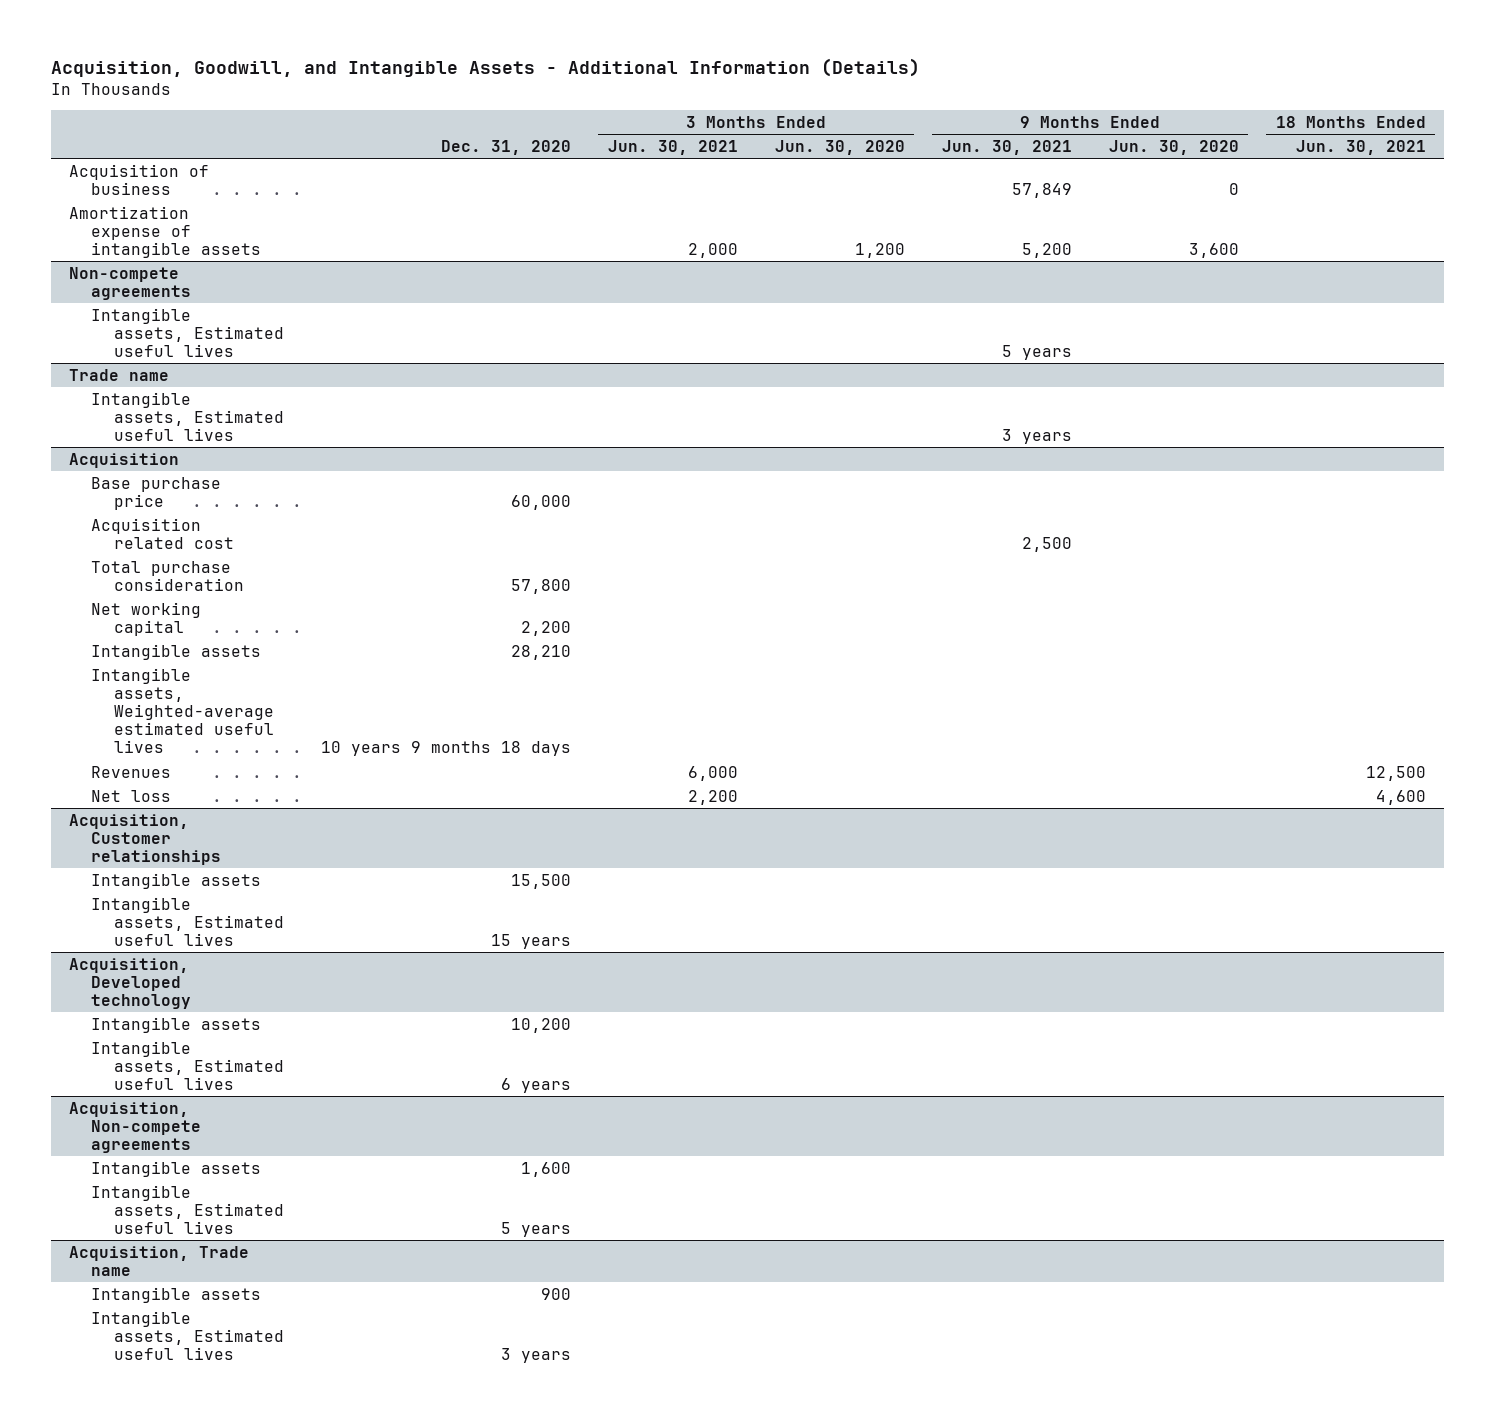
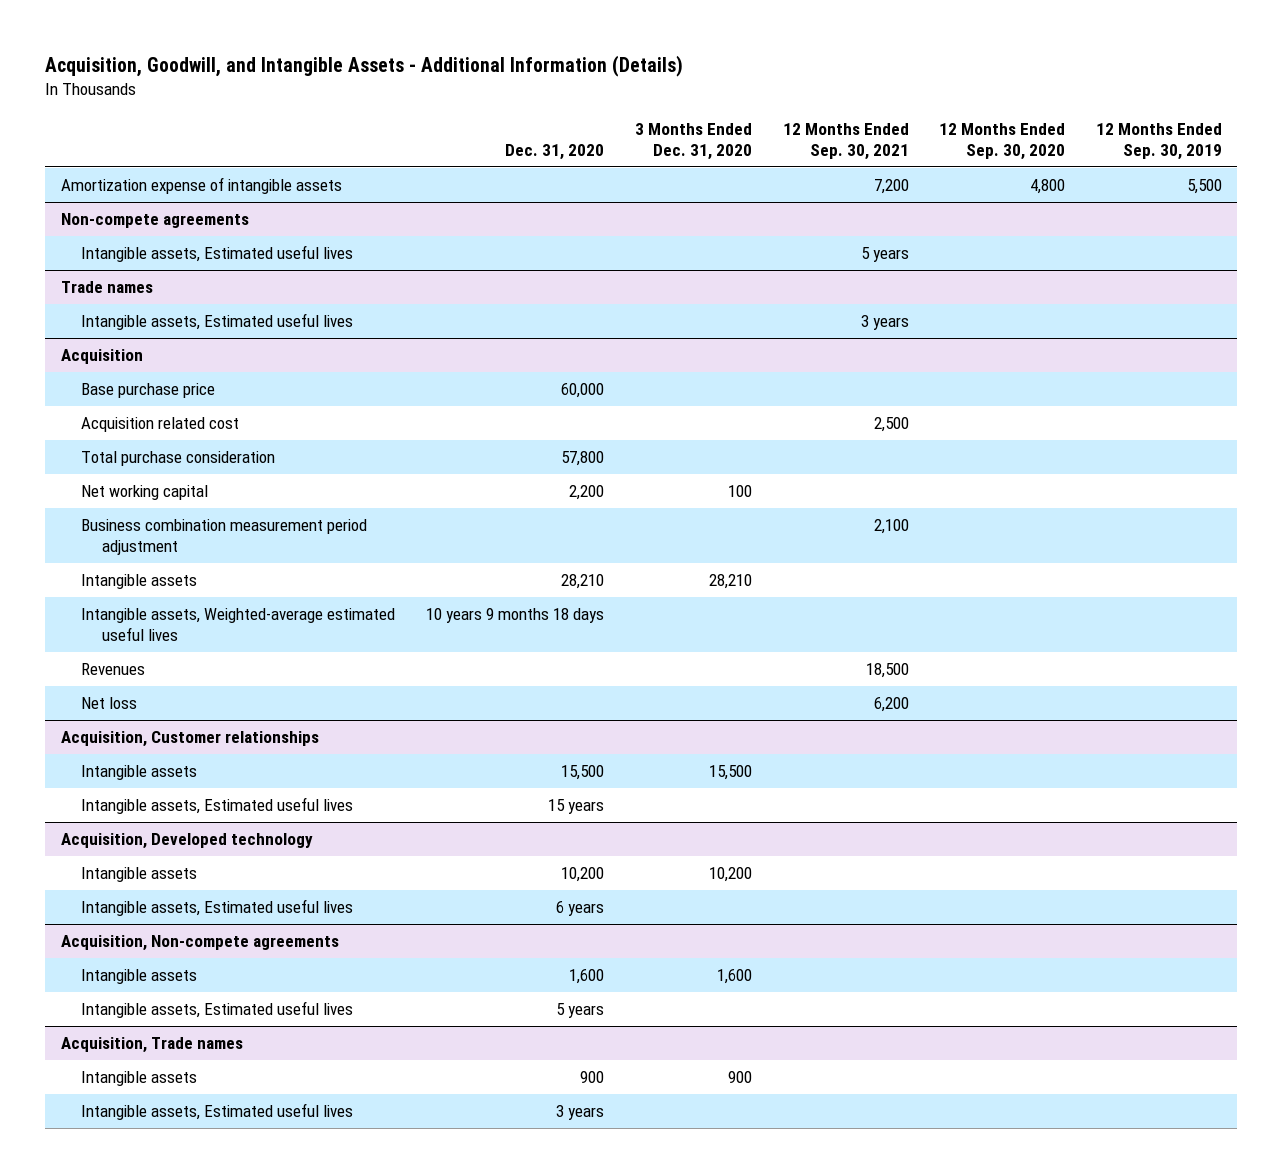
- | Dec. 31, 2020 | 3 Months Ended Jun. 30, 2021 | 3 Months Ended Jun. 30, 2020 | 9 Months Ended Jun. 30, 2021 | 9 Months Ended Jun. 30, 2020 | 18 Months Ended Jun. 30, 2021
+ | Dec. 31, 2020 | 3 Months Ended Dec. 31, 2020 | 12 Months Ended Sep. 30, 2021 | 12 Months Ended Sep. 30, 2020 | 12 Months Ended Sep. 30, 2019
- Acquisition of business | | | | 57,849 | 0 |
- Trade name
+ Trade names
@ Acquisition
+ Business combination measurement period adjustment | | | 2,100 | |
- Acquisition, Trade name
+ Acquisition, Trade names

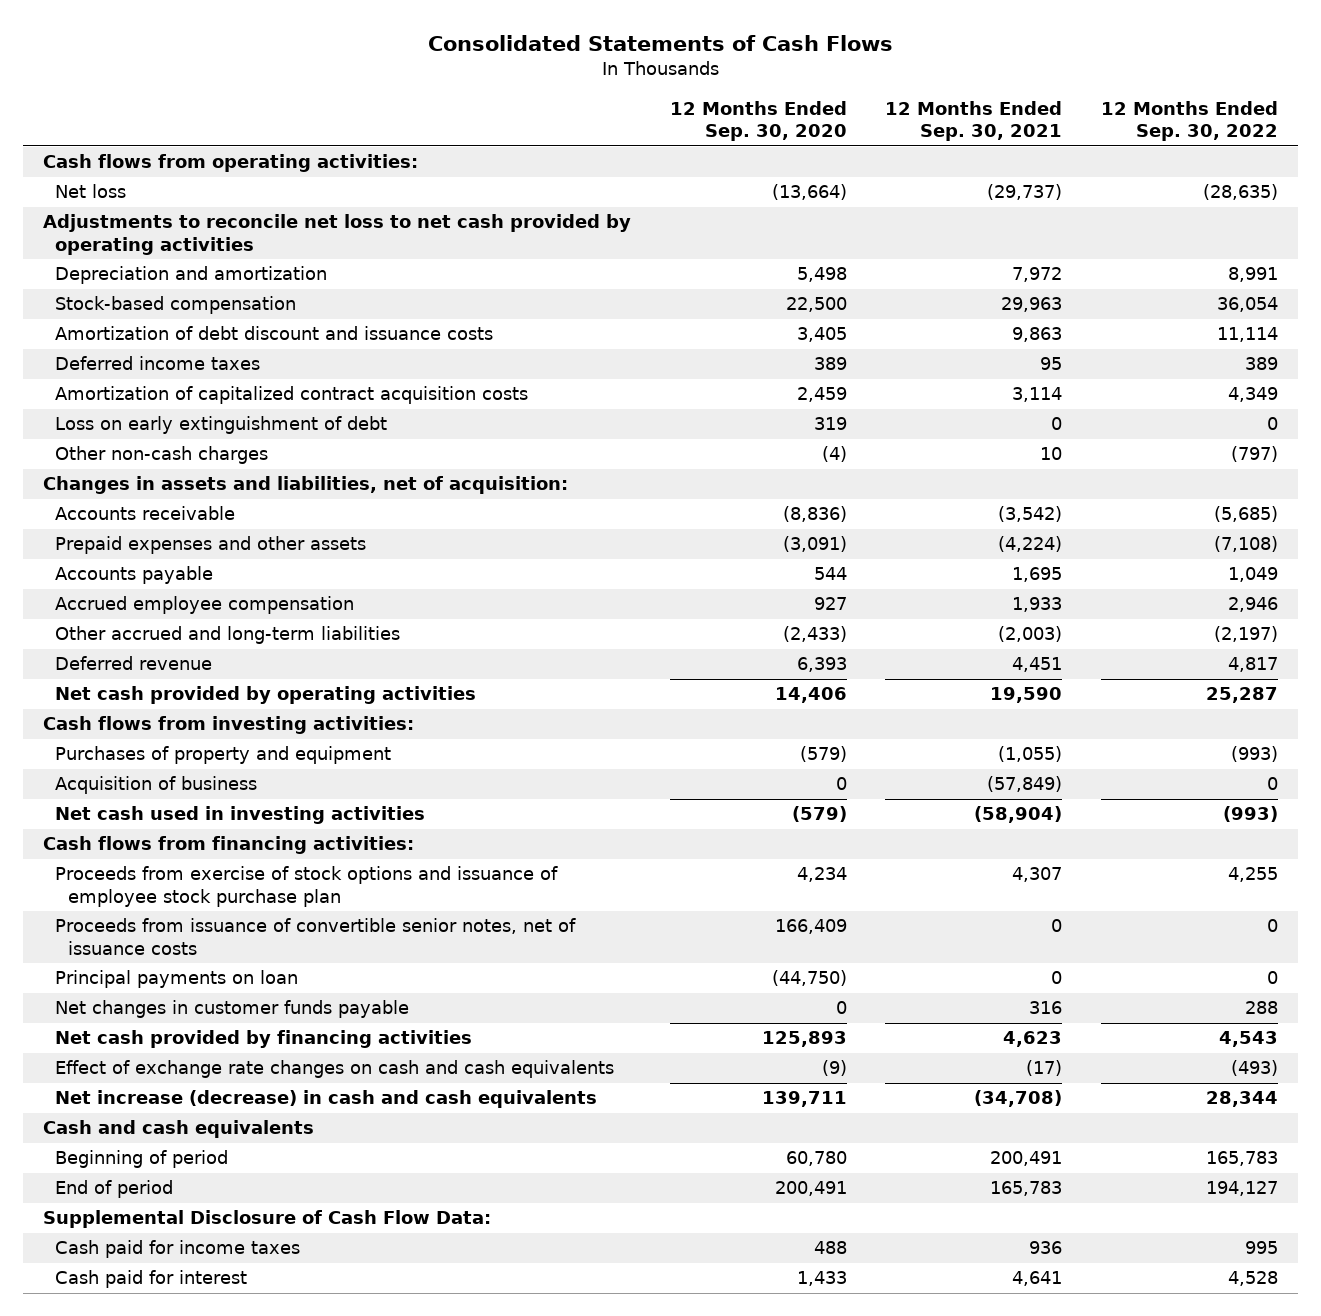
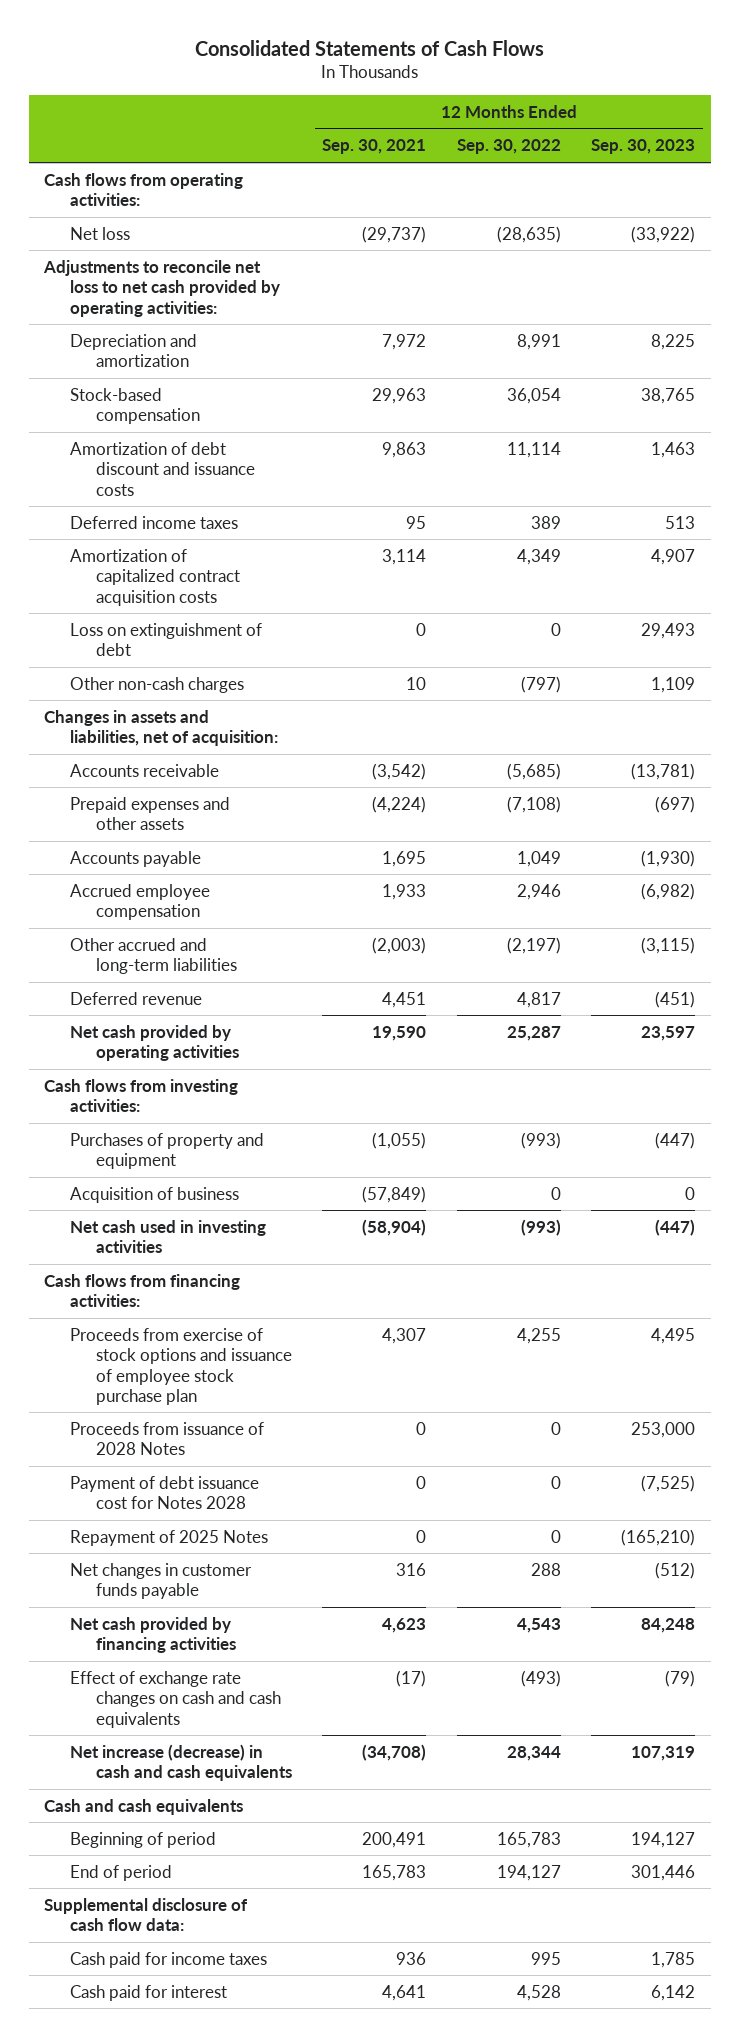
- | 12 Months Ended Sep. 30, 2020 | 12 Months Ended Sep. 30, 2021 | 12 Months Ended Sep. 30, 2022
+ | 12 Months Ended Sep. 30, 2021 | 12 Months Ended Sep. 30, 2022 | 12 Months Ended Sep. 30, 2023
- Adjustments to reconcile net loss to net cash provided by operating activities
+ Adjustments to reconcile net loss to net cash provided by operating activities:
- Loss on early extinguishment of debt | 319 | 0 | 0
+ Loss on extinguishment of debt | 0 | 0 | 29,493
- Proceeds from issuance of convertible senior notes, net of issuance costs | 166,409 | 0 | 0
- Principal payments on loan | (44,750) | 0 | 0
+ Proceeds from issuance of 2028 Notes | 0 | 0 | 253,000
+ Payment of debt issuance cost for Notes 2028 | 0 | 0 | (7,525)
+ Repayment of 2025 Notes | 0 | 0 | (165,210)
- Supplemental Disclosure of Cash Flow Data:
+ Supplemental disclosure of cash flow data:

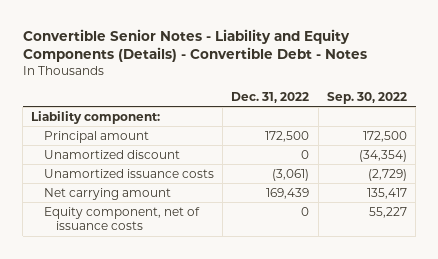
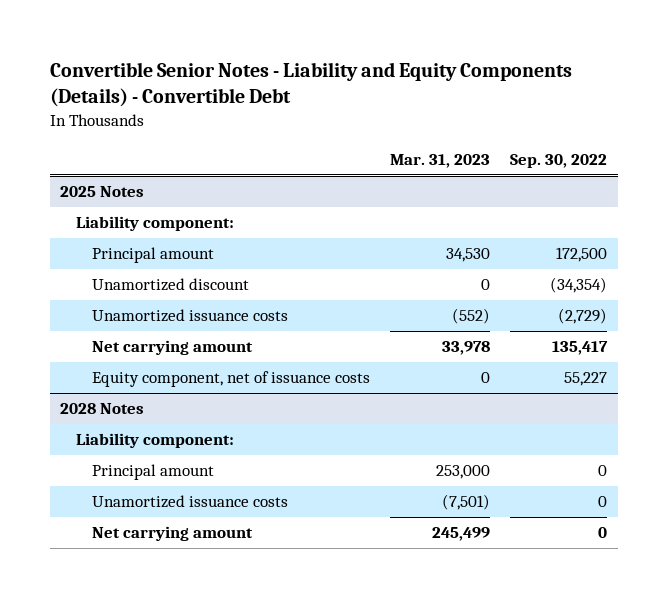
- Convertible Senior Notes - Liability and Equity Components (Details) - Convertible Debt - Notes
+ Convertible Senior Notes - Liability and Equity Components (Details) - Convertible Debt
- | Dec. 31, 2022 | Sep. 30, 2022
+ | Mar. 31, 2023 | Sep. 30, 2022
+ 2025 Notes
+ 2028 Notes
+ Liability component:
+ Principal amount | 253,000 | 0
+ Unamortized issuance costs | (7,501) | 0
+ Net carrying amount | 245,499 | 0

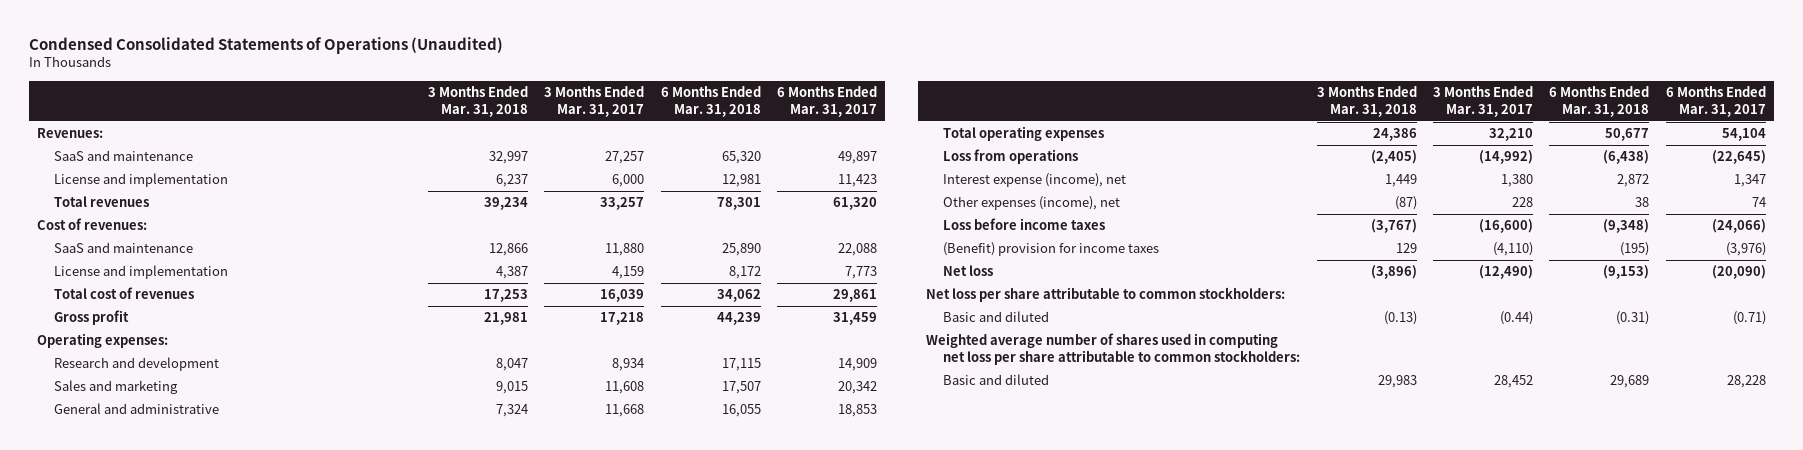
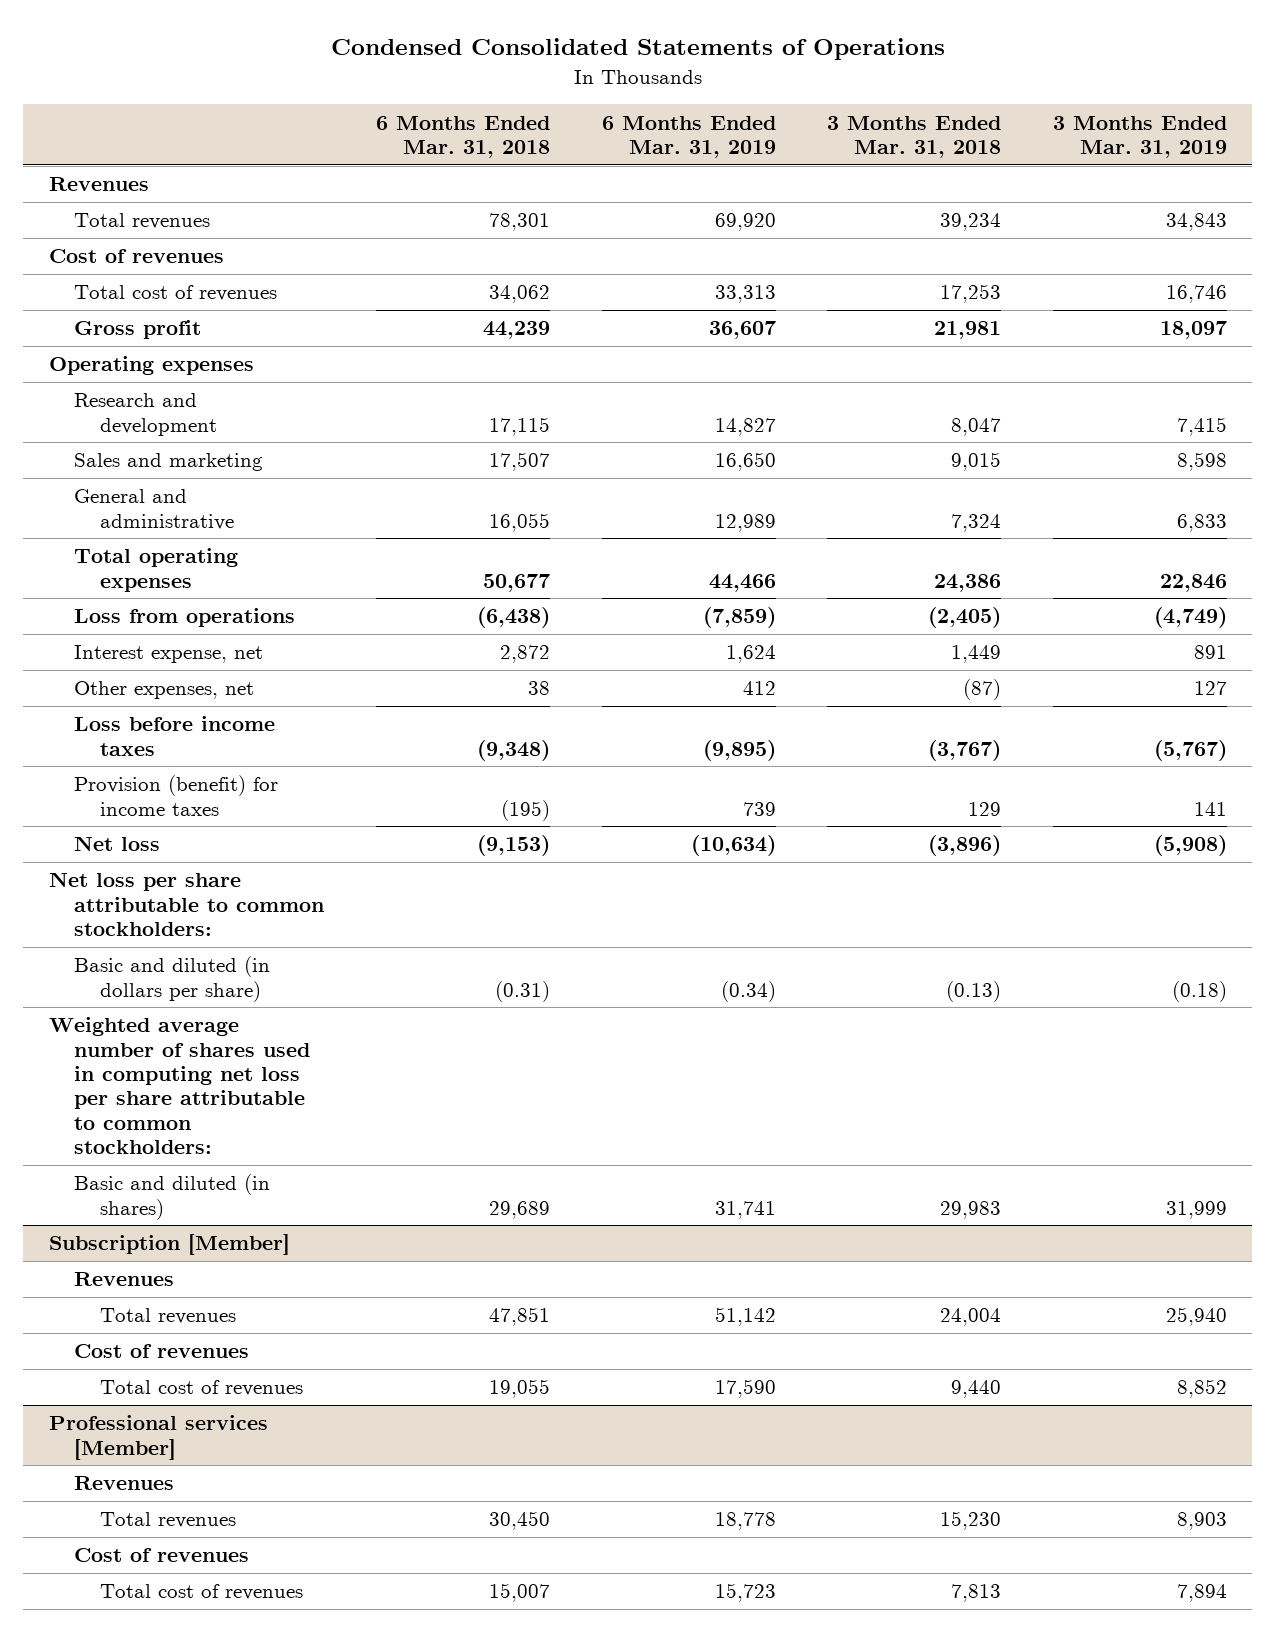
- Condensed Consolidated Statements of Operations (Unaudited)
+ Condensed Consolidated Statements of Operations
- | 3 Months Ended Mar. 31, 2018 | 3 Months Ended Mar. 31, 2017 | 6 Months Ended Mar. 31, 2018 | 6 Months Ended Mar. 31, 2017
+ | 6 Months Ended Mar. 31, 2018 | 6 Months Ended Mar. 31, 2019 | 3 Months Ended Mar. 31, 2018 | 3 Months Ended Mar. 31, 2019
- Revenues:
- SaaS and maintenance | 32,997 | 27,257 | 65,320 | 49,897
- License and implementation | 6,237 | 6,000 | 12,981 | 11,423
+ Revenues
- Cost of revenues:
- SaaS and maintenance | 12,866 | 11,880 | 25,890 | 22,088
- License and implementation | 4,387 | 4,159 | 8,172 | 7,773
+ Cost of revenues
- Operating expenses:
+ Operating expenses
- Interest expense (income), net | 1,449 | 1,380 | 2,872 | 1,347
- Other expenses (income), net | (87) | 228 | 38 | 74
+ Interest expense, net | 2,872 | 1,624 | 1,449 | 891
+ Other expenses, net | 38 | 412 | (87) | 127
- (Benefit) provision for income taxes | 129 | (4,110) | (195) | (3,976)
+ Provision (benefit) for income taxes | (195) | 739 | 129 | 141
- Basic and diluted | (0.13) | (0.44) | (0.31) | (0.71)
+ Basic and diluted (in dollars per share) | (0.31) | (0.34) | (0.13) | (0.18)
- Basic and diluted | 29,983 | 28,452 | 29,689 | 28,228
+ Basic and diluted (in shares) | 29,689 | 31,741 | 29,983 | 31,999
+ Subscription [Member]
+ Revenues
+ Total revenues | 47,851 | 51,142 | 24,004 | 25,940
+ Cost of revenues
+ Total cost of revenues | 19,055 | 17,590 | 9,440 | 8,852
+ Professional services [Member]
+ Revenues
+ Total revenues | 30,450 | 18,778 | 15,230 | 8,903
+ Cost of revenues
+ Total cost of revenues | 15,007 | 15,723 | 7,813 | 7,894

